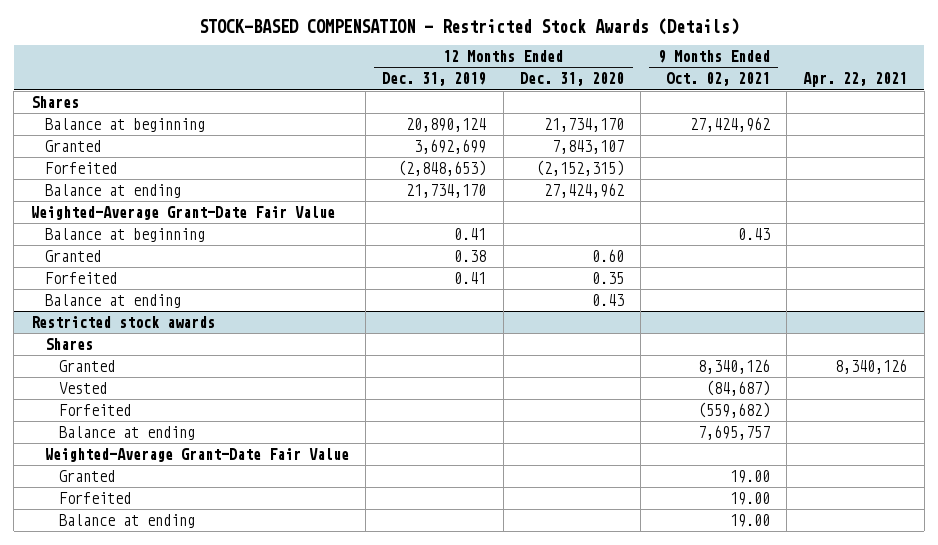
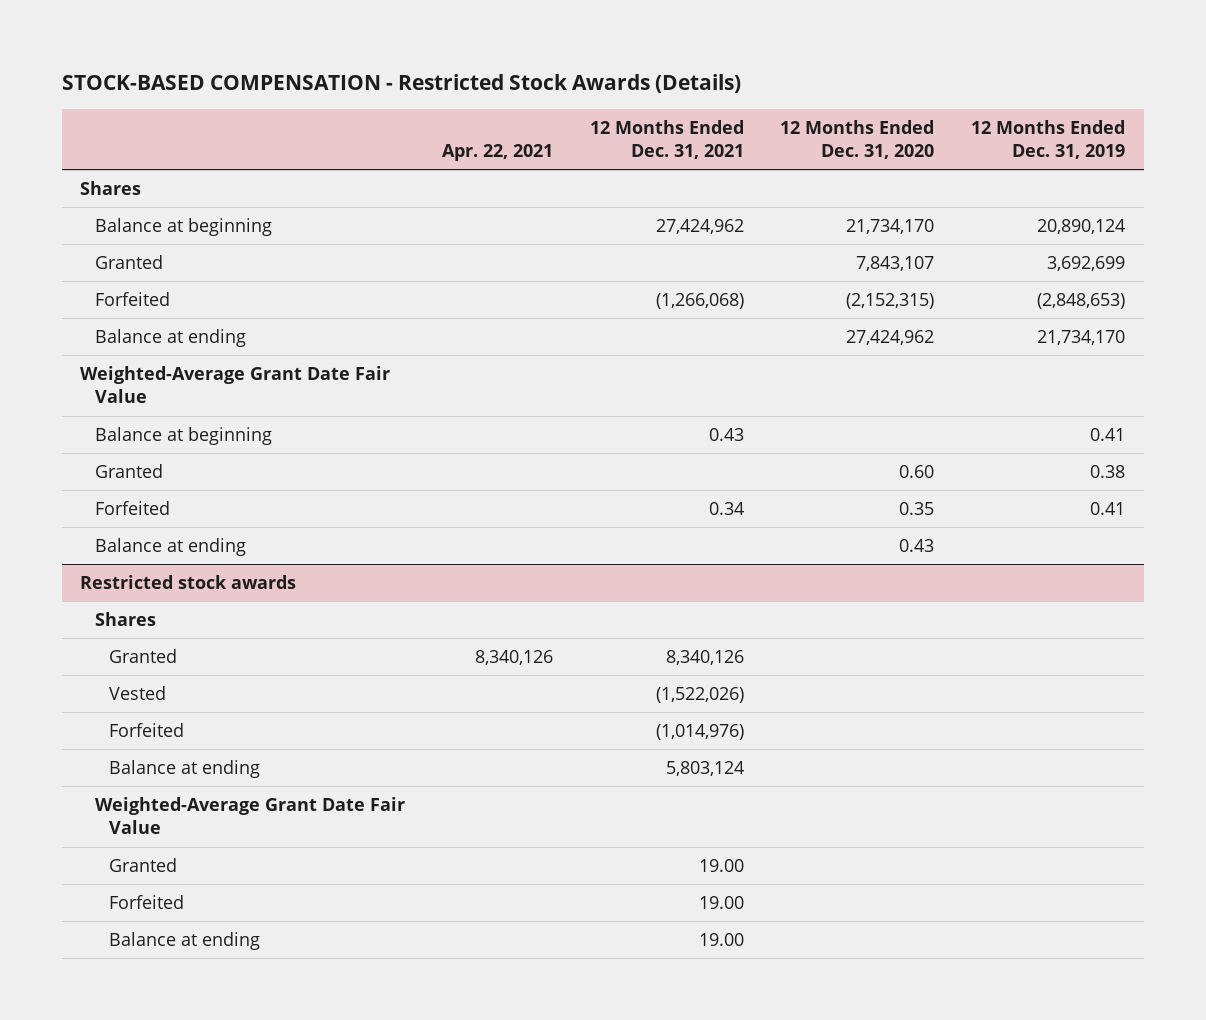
- | 12 Months Ended Dec. 31, 2019 | 12 Months Ended Dec. 31, 2020 | 9 Months Ended Oct. 02, 2021 | Apr. 22, 2021
+ | Apr. 22, 2021 | 12 Months Ended Dec. 31, 2021 | 12 Months Ended Dec. 31, 2020 | 12 Months Ended Dec. 31, 2019
- Weighted-Average Grant-Date Fair Value
+ Weighted-Average Grant Date Fair Value
@ Restricted stock awards
- Weighted-Average Grant-Date Fair Value
+ Weighted-Average Grant Date Fair Value

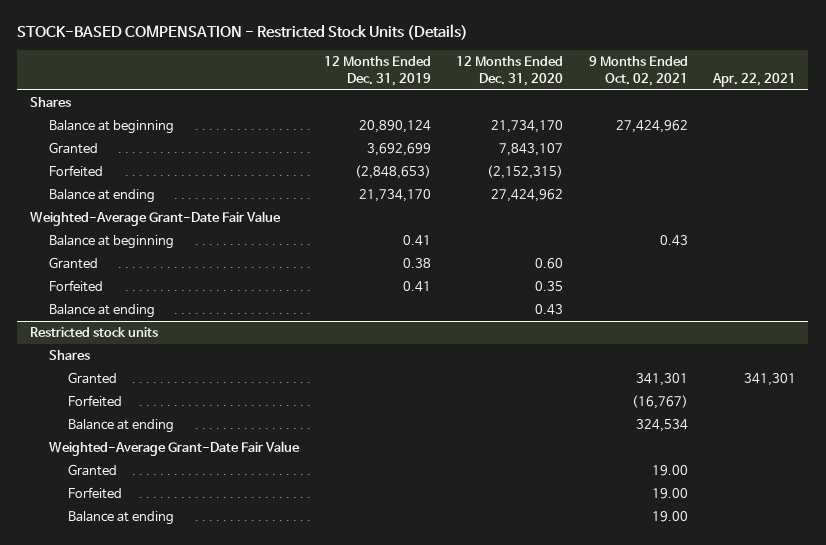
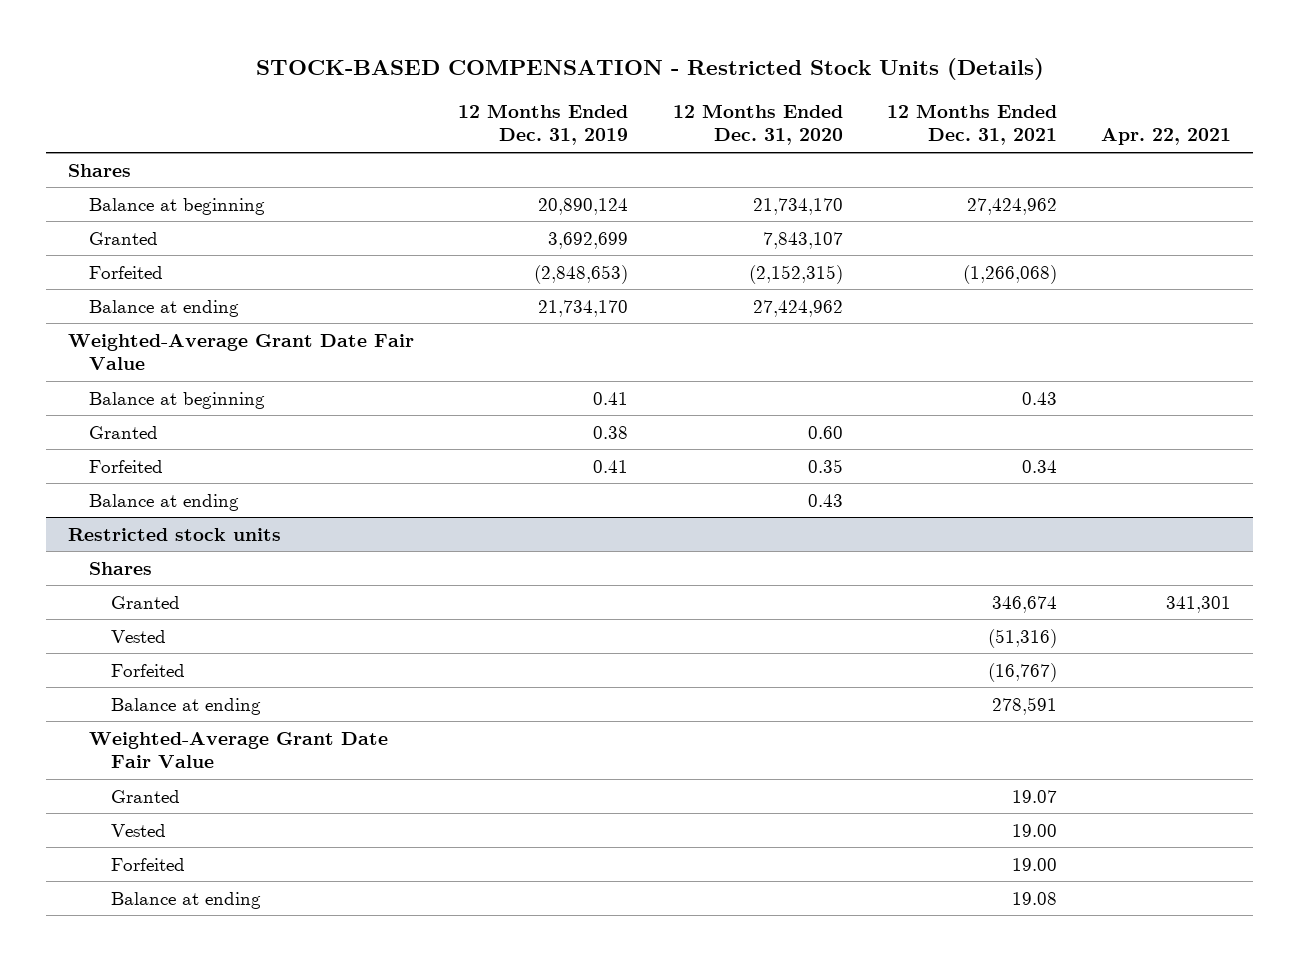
- | 12 Months Ended Dec. 31, 2019 | 12 Months Ended Dec. 31, 2020 | 9 Months Ended Oct. 02, 2021 | Apr. 22, 2021
+ | 12 Months Ended Dec. 31, 2019 | 12 Months Ended Dec. 31, 2020 | 12 Months Ended Dec. 31, 2021 | Apr. 22, 2021
- Weighted-Average Grant-Date Fair Value
+ Weighted-Average Grant Date Fair Value
@ Restricted stock units
+ Vested | | | (51,316) |
- Weighted-Average Grant-Date Fair Value
+ Weighted-Average Grant Date Fair Value
+ Vested | | | 19.00 |

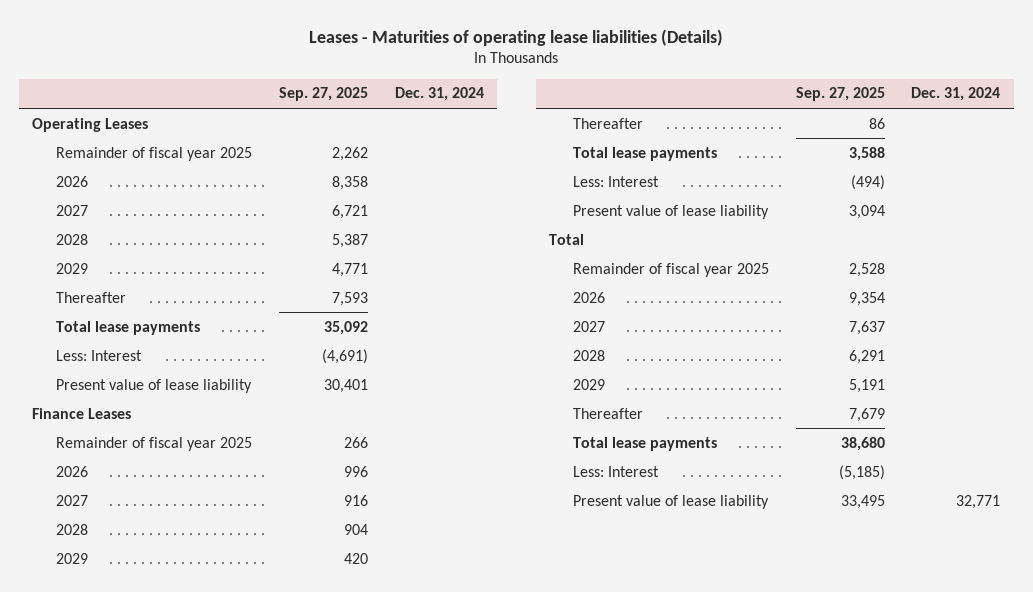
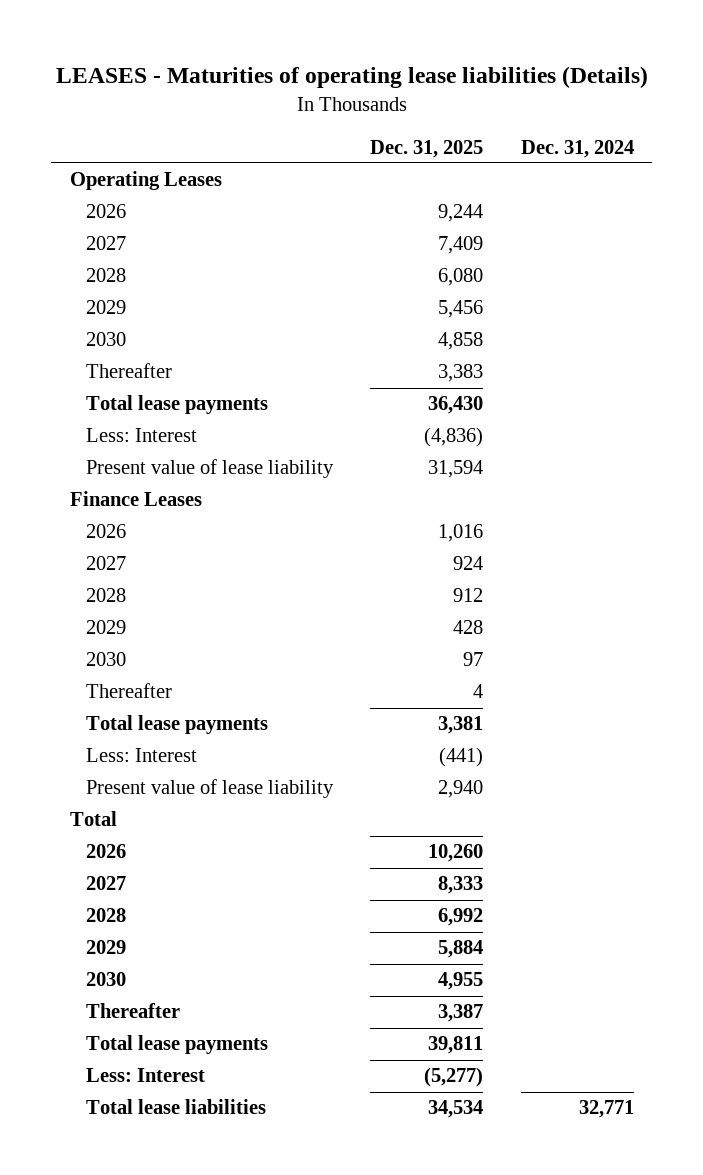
- Leases - Maturities of operating lease liabilities (Details)
+ LEASES - Maturities of operating lease liabilities (Details)
- | Sep. 27, 2025 | Dec. 31, 2024
+ | Dec. 31, 2025 | Dec. 31, 2024
- Remainder of fiscal year 2025 | 2,262 |
+ 2030 | 4,858 |
- Remainder of fiscal year 2025 | 266 |
+ 2030 | 97 |
- Remainder of fiscal year 2025 | 2,528 |
+ 2030 | 4,955 |
- Present value of lease liability | 33,495 | 32,771
+ Total lease liabilities | 34,534 | 32,771

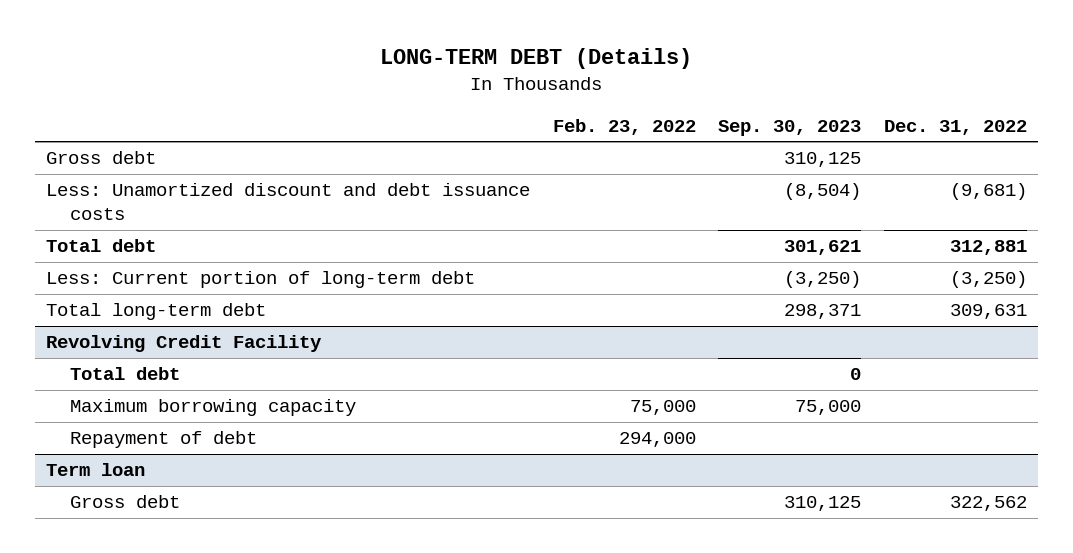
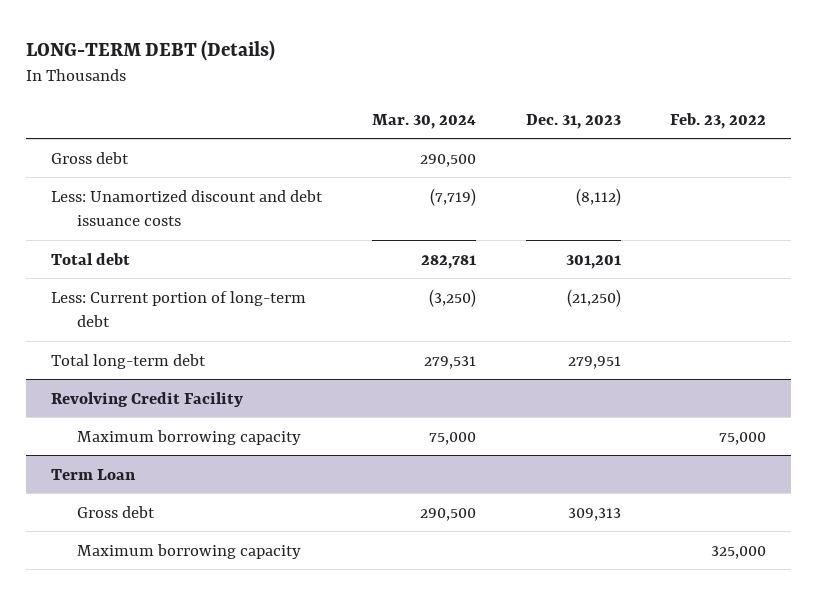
- | Feb. 23, 2022 | Sep. 30, 2023 | Dec. 31, 2022
+ | Mar. 30, 2024 | Dec. 31, 2023 | Feb. 23, 2022
@ Revolving Credit Facility
- Total debt | | 0 |
- Repayment of debt | 294,000 | |
- Term loan
+ Term Loan
+ Maximum borrowing capacity | | | 325,000

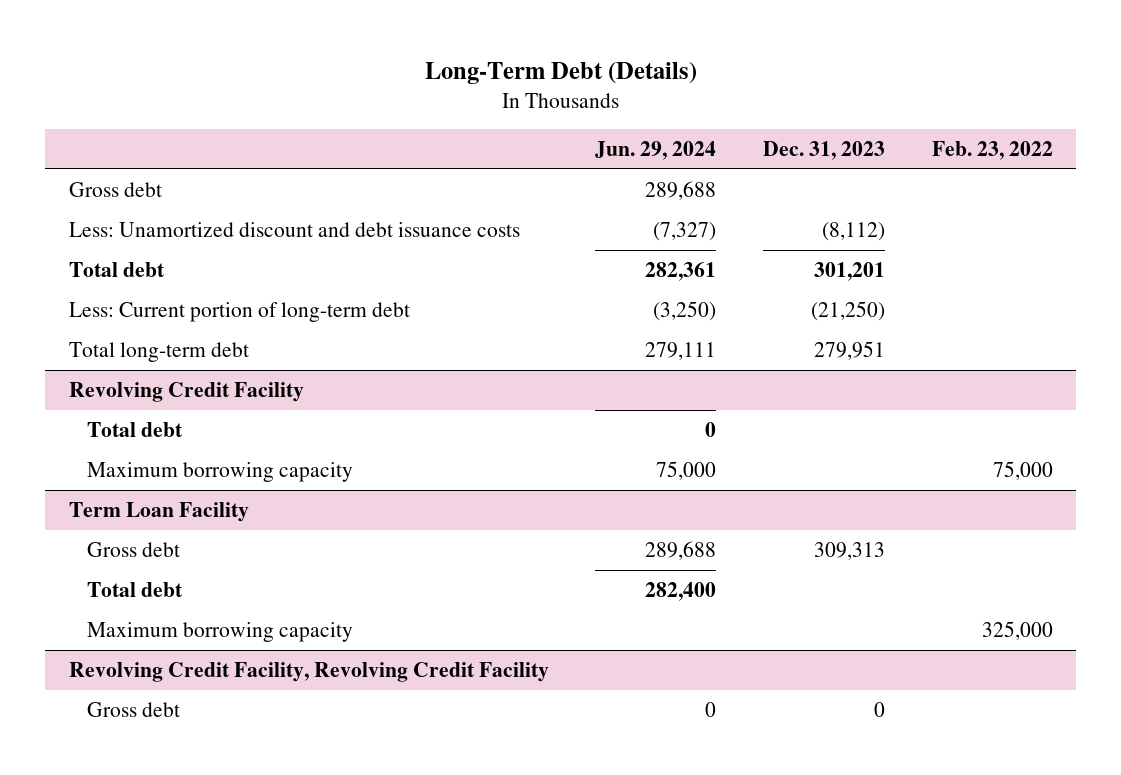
- LONG-TERM DEBT (Details)
+ Long-Term Debt (Details)
- | Mar. 30, 2024 | Dec. 31, 2023 | Feb. 23, 2022
+ | Jun. 29, 2024 | Dec. 31, 2023 | Feb. 23, 2022
@ Revolving Credit Facility
+ Total debt | 0 | |
- Term Loan
+ Term Loan Facility
+ Total debt | 282,400 | |
+ Revolving Credit Facility, Revolving Credit Facility
+ Gross debt | 0 | 0 |

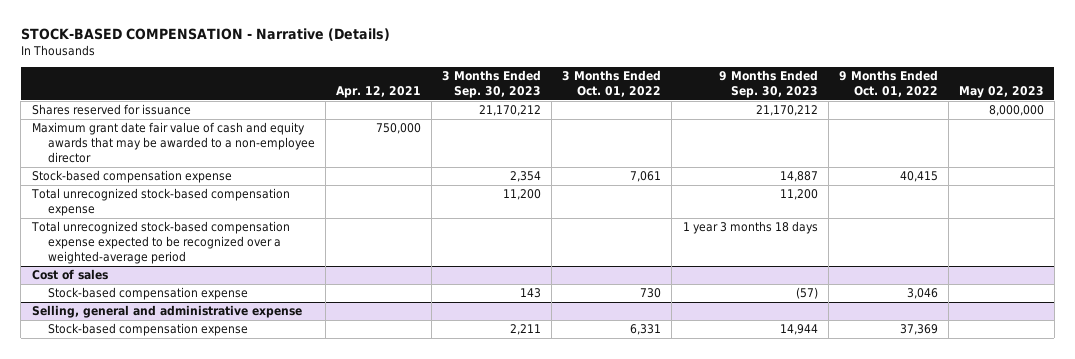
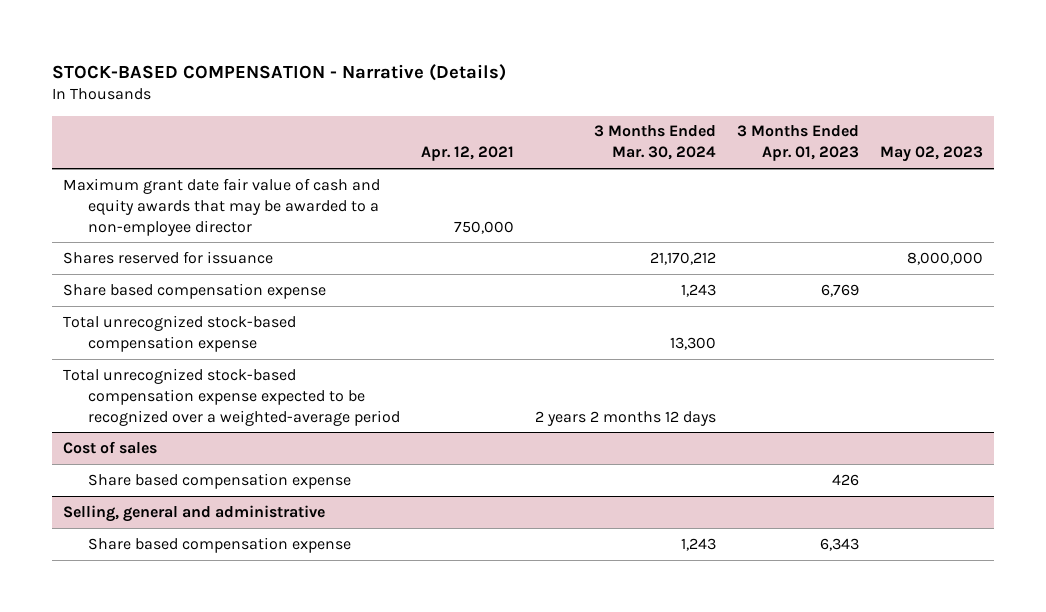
- | Apr. 12, 2021 | 3 Months Ended Sep. 30, 2023 | 3 Months Ended Oct. 01, 2022 | 9 Months Ended Sep. 30, 2023 | 9 Months Ended Oct. 01, 2022 | May 02, 2023
+ | Apr. 12, 2021 | 3 Months Ended Mar. 30, 2024 | 3 Months Ended Apr. 01, 2023 | May 02, 2023
- Stock-based compensation expense | | 2,354 | 7,061 | 14,887 | 40,415 |
moved down: Shares reserved for issuance | | 21,170,212 | | 8,000,000
+ Share based compensation expense | | 1,243 | 6,769 |
@ Cost of sales
- Stock-based compensation expense | | 143 | 730 | (57) | 3,046 |
- Selling, general and administrative expense
- Stock-based compensation expense | | 2,211 | 6,331 | 14,944 | 37,369 |
@ Cost of sales
+ Share based compensation expense | | | 426 |
+ Selling, general and administrative
+ Share based compensation expense | | 1,243 | 6,343 |

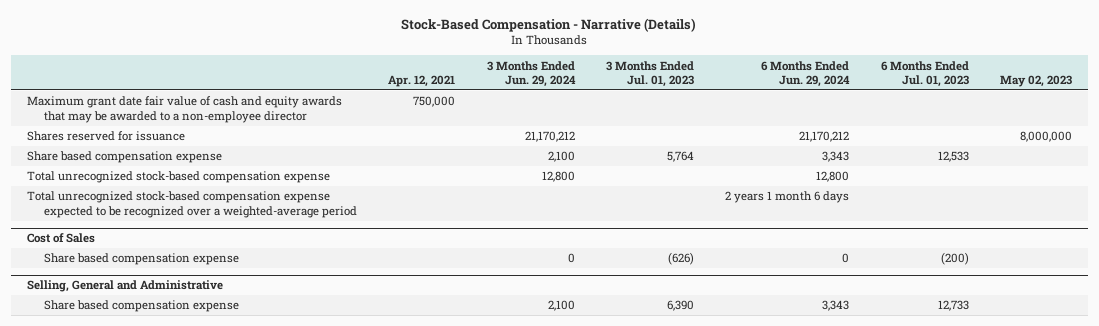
- STOCK-BASED COMPENSATION - Narrative (Details)
+ Stock-Based Compensation - Narrative (Details)
- | Apr. 12, 2021 | 3 Months Ended Mar. 30, 2024 | 3 Months Ended Apr. 01, 2023 | May 02, 2023
+ | Apr. 12, 2021 | 3 Months Ended Jun. 29, 2024 | 3 Months Ended Jul. 01, 2023 | 6 Months Ended Jun. 29, 2024 | 6 Months Ended Jul. 01, 2023 | May 02, 2023
- Cost of sales
+ Cost of Sales
- Selling, general and administrative
+ Selling, General and Administrative

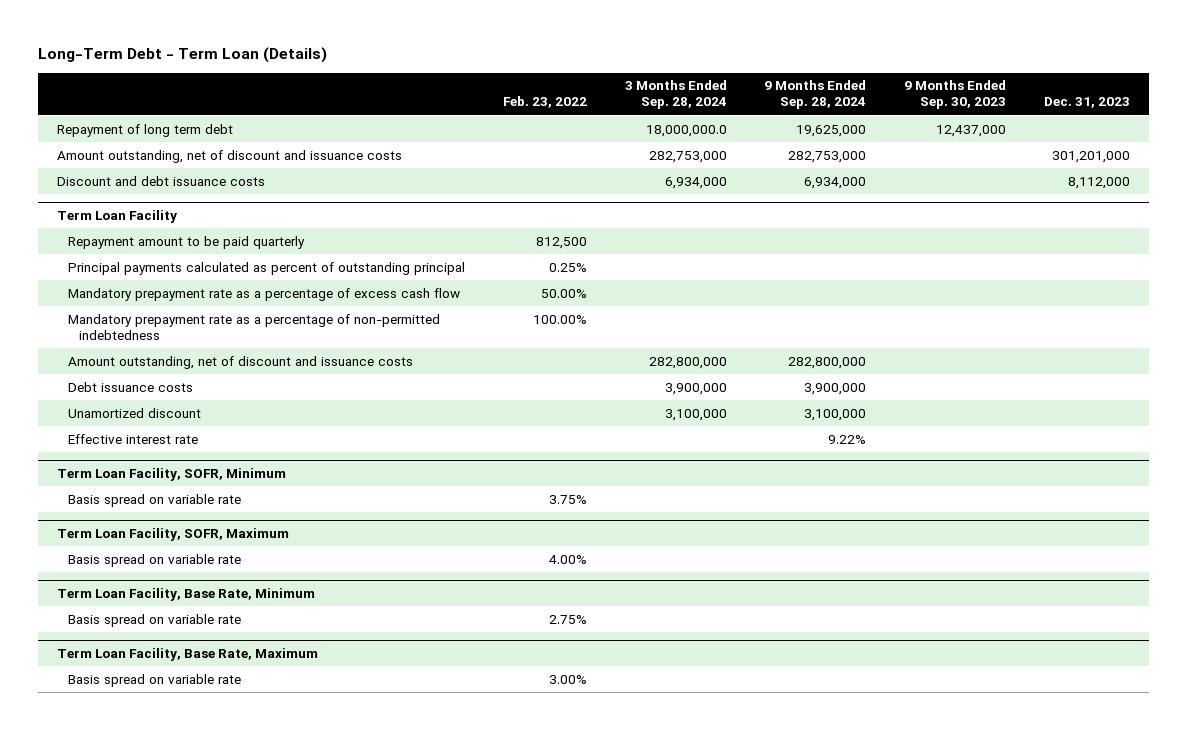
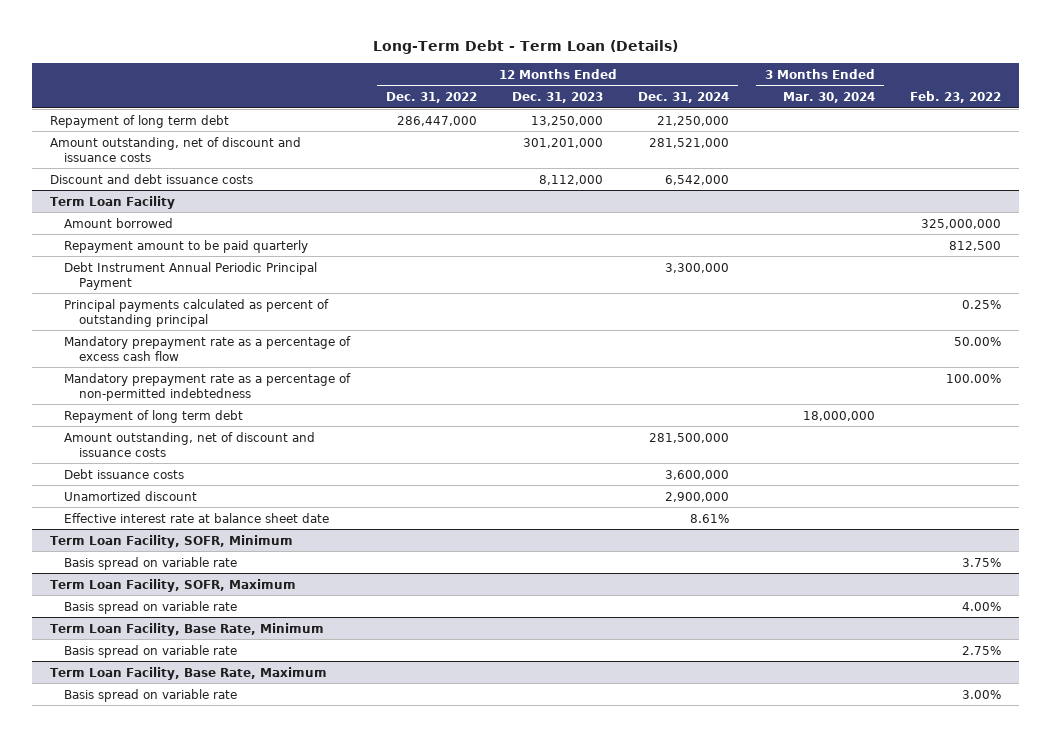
- | Feb. 23, 2022 | 3 Months Ended Sep. 28, 2024 | 9 Months Ended Sep. 28, 2024 | 9 Months Ended Sep. 30, 2023 | Dec. 31, 2023
+ | 12 Months Ended Dec. 31, 2022 | 12 Months Ended Dec. 31, 2023 | 12 Months Ended Dec. 31, 2024 | 3 Months Ended Mar. 30, 2024 | Feb. 23, 2022
@ Term Loan Facility
+ Amount borrowed | | | | | 325,000,000
+ Debt Instrument Annual Periodic Principal Payment | | | 3,300,000 | |
+ Repayment of long term debt | | | | 18,000,000 |
- Effective interest rate | | | 9.22% | |
+ Effective interest rate at balance sheet date | | | 8.61% | |

